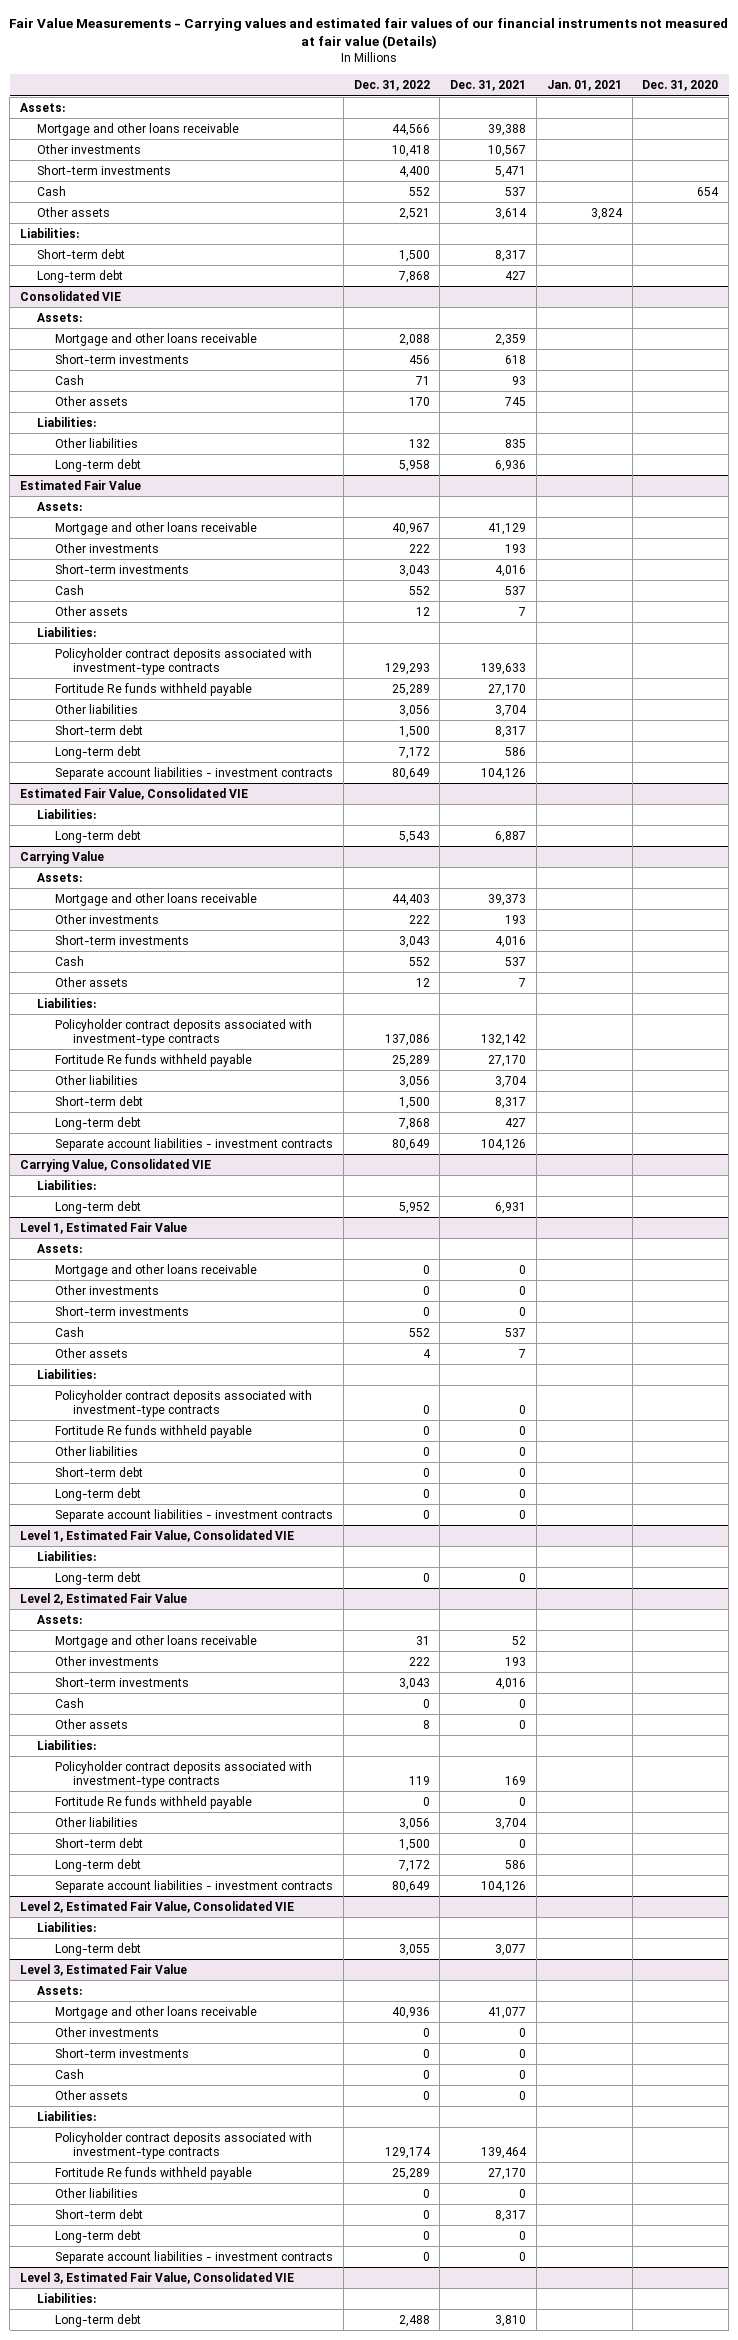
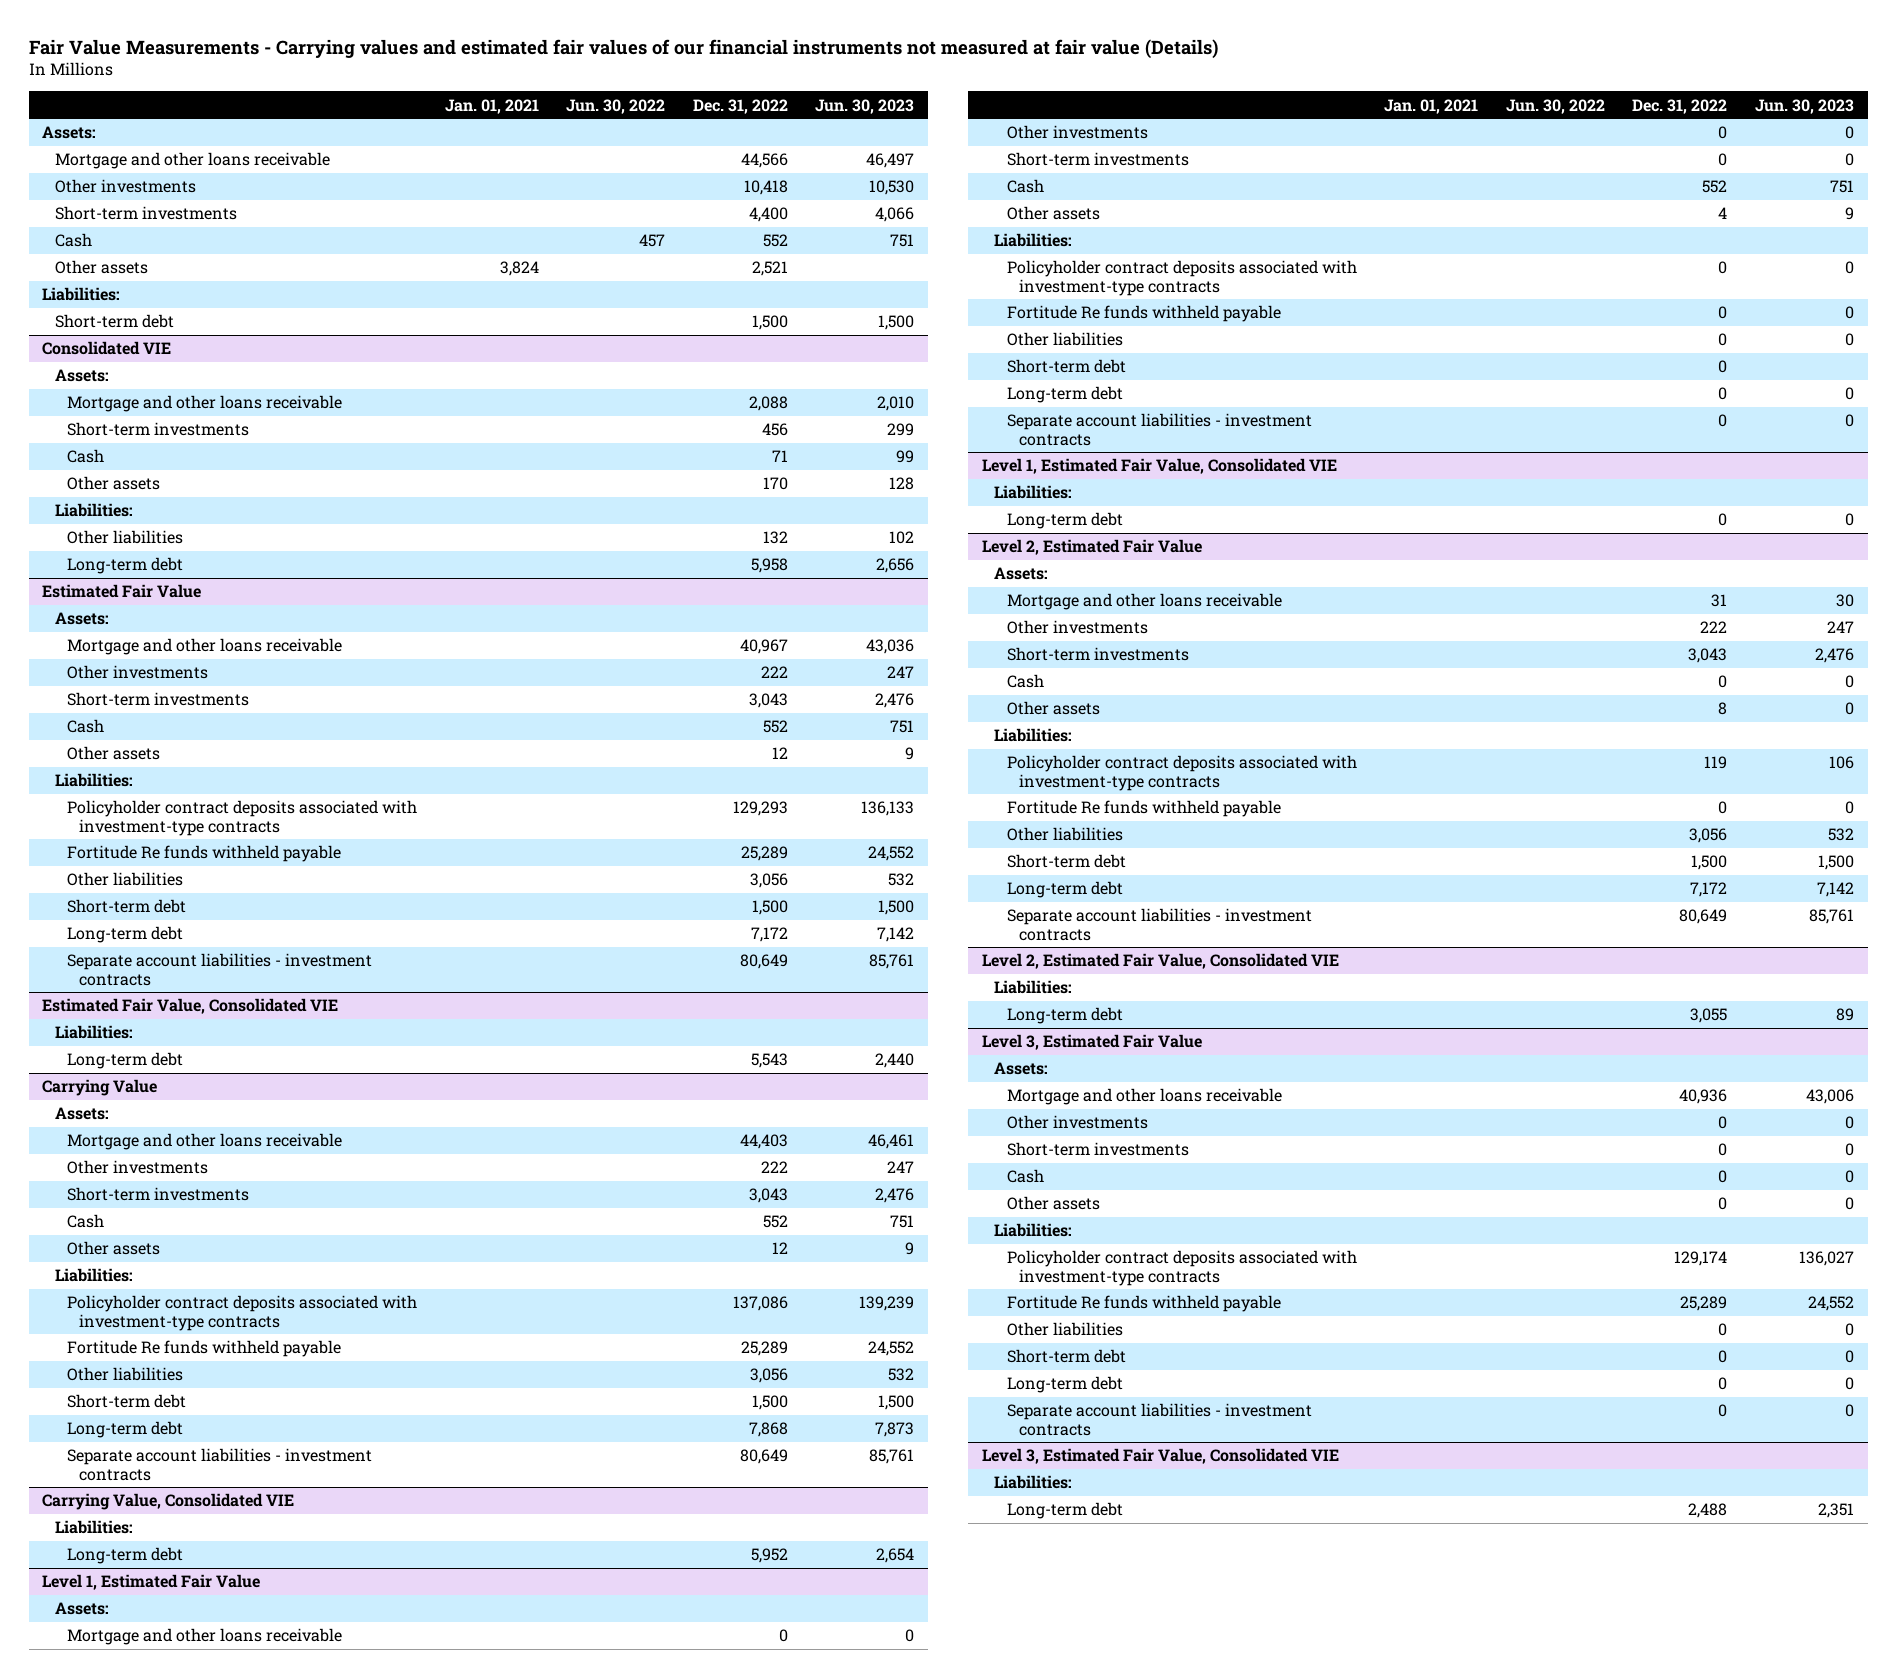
- | Dec. 31, 2022 | Dec. 31, 2021 | Jan. 01, 2021 | Dec. 31, 2020
+ | Jan. 01, 2021 | Jun. 30, 2022 | Dec. 31, 2022 | Jun. 30, 2023
- Long-term debt | 7,868 | 427 | |

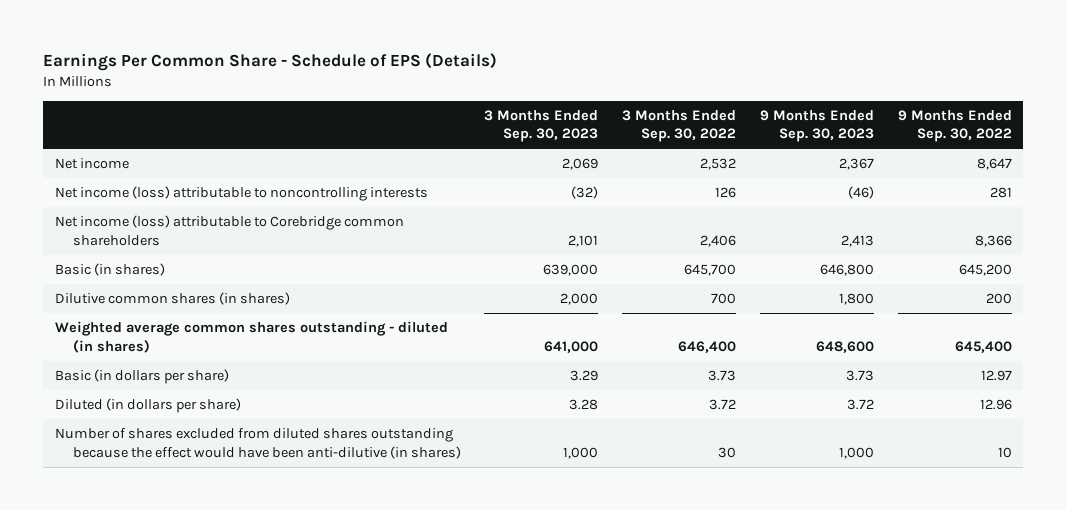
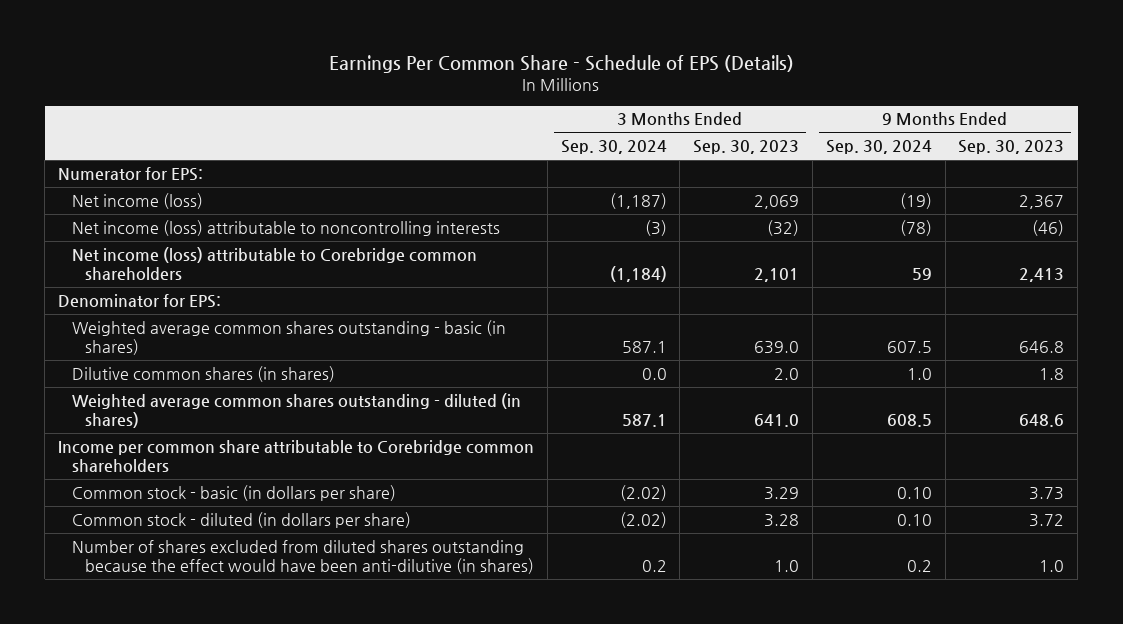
- | 3 Months Ended Sep. 30, 2023 | 3 Months Ended Sep. 30, 2022 | 9 Months Ended Sep. 30, 2023 | 9 Months Ended Sep. 30, 2022
+ | 3 Months Ended Sep. 30, 2024 | 3 Months Ended Sep. 30, 2023 | 9 Months Ended Sep. 30, 2024 | 9 Months Ended Sep. 30, 2023
- Net income | 2,069 | 2,532 | 2,367 | 8,647
+ Numerator for EPS:
+ Net income (loss) | (1,187) | 2,069 | (19) | 2,367
- Basic (in shares) | 639,000 | 645,700 | 646,800 | 645,200
- Dilutive common shares (in shares) | 2,000 | 700 | 1,800 | 200
- Weighted average common shares outstanding - diluted (in shares) | 641,000 | 646,400 | 648,600 | 645,400
- Basic (in dollars per share) | 3.29 | 3.73 | 3.73 | 12.97
- Diluted (in dollars per share) | 3.28 | 3.72 | 3.72 | 12.96
- Number of shares excluded from diluted shares outstanding because the effect would have been anti-dilutive (in shares) | 1,000 | 30 | 1,000 | 10
+ Denominator for EPS:
+ Weighted average common shares outstanding - basic (in shares) | 587.1 | 639.0 | 607.5 | 646.8
+ Dilutive common shares (in shares) | 0.0 | 2.0 | 1.0 | 1.8
+ Weighted average common shares outstanding - diluted (in shares) | 587.1 | 641.0 | 608.5 | 648.6
+ Income per common share attributable to Corebridge common shareholders
+ Common stock - basic (in dollars per share) | (2.02) | 3.29 | 0.10 | 3.73
+ Common stock - diluted (in dollars per share) | (2.02) | 3.28 | 0.10 | 3.72
+ Number of shares excluded from diluted shares outstanding because the effect would have been anti-dilutive (in shares) | 0.2 | 1.0 | 0.2 | 1.0

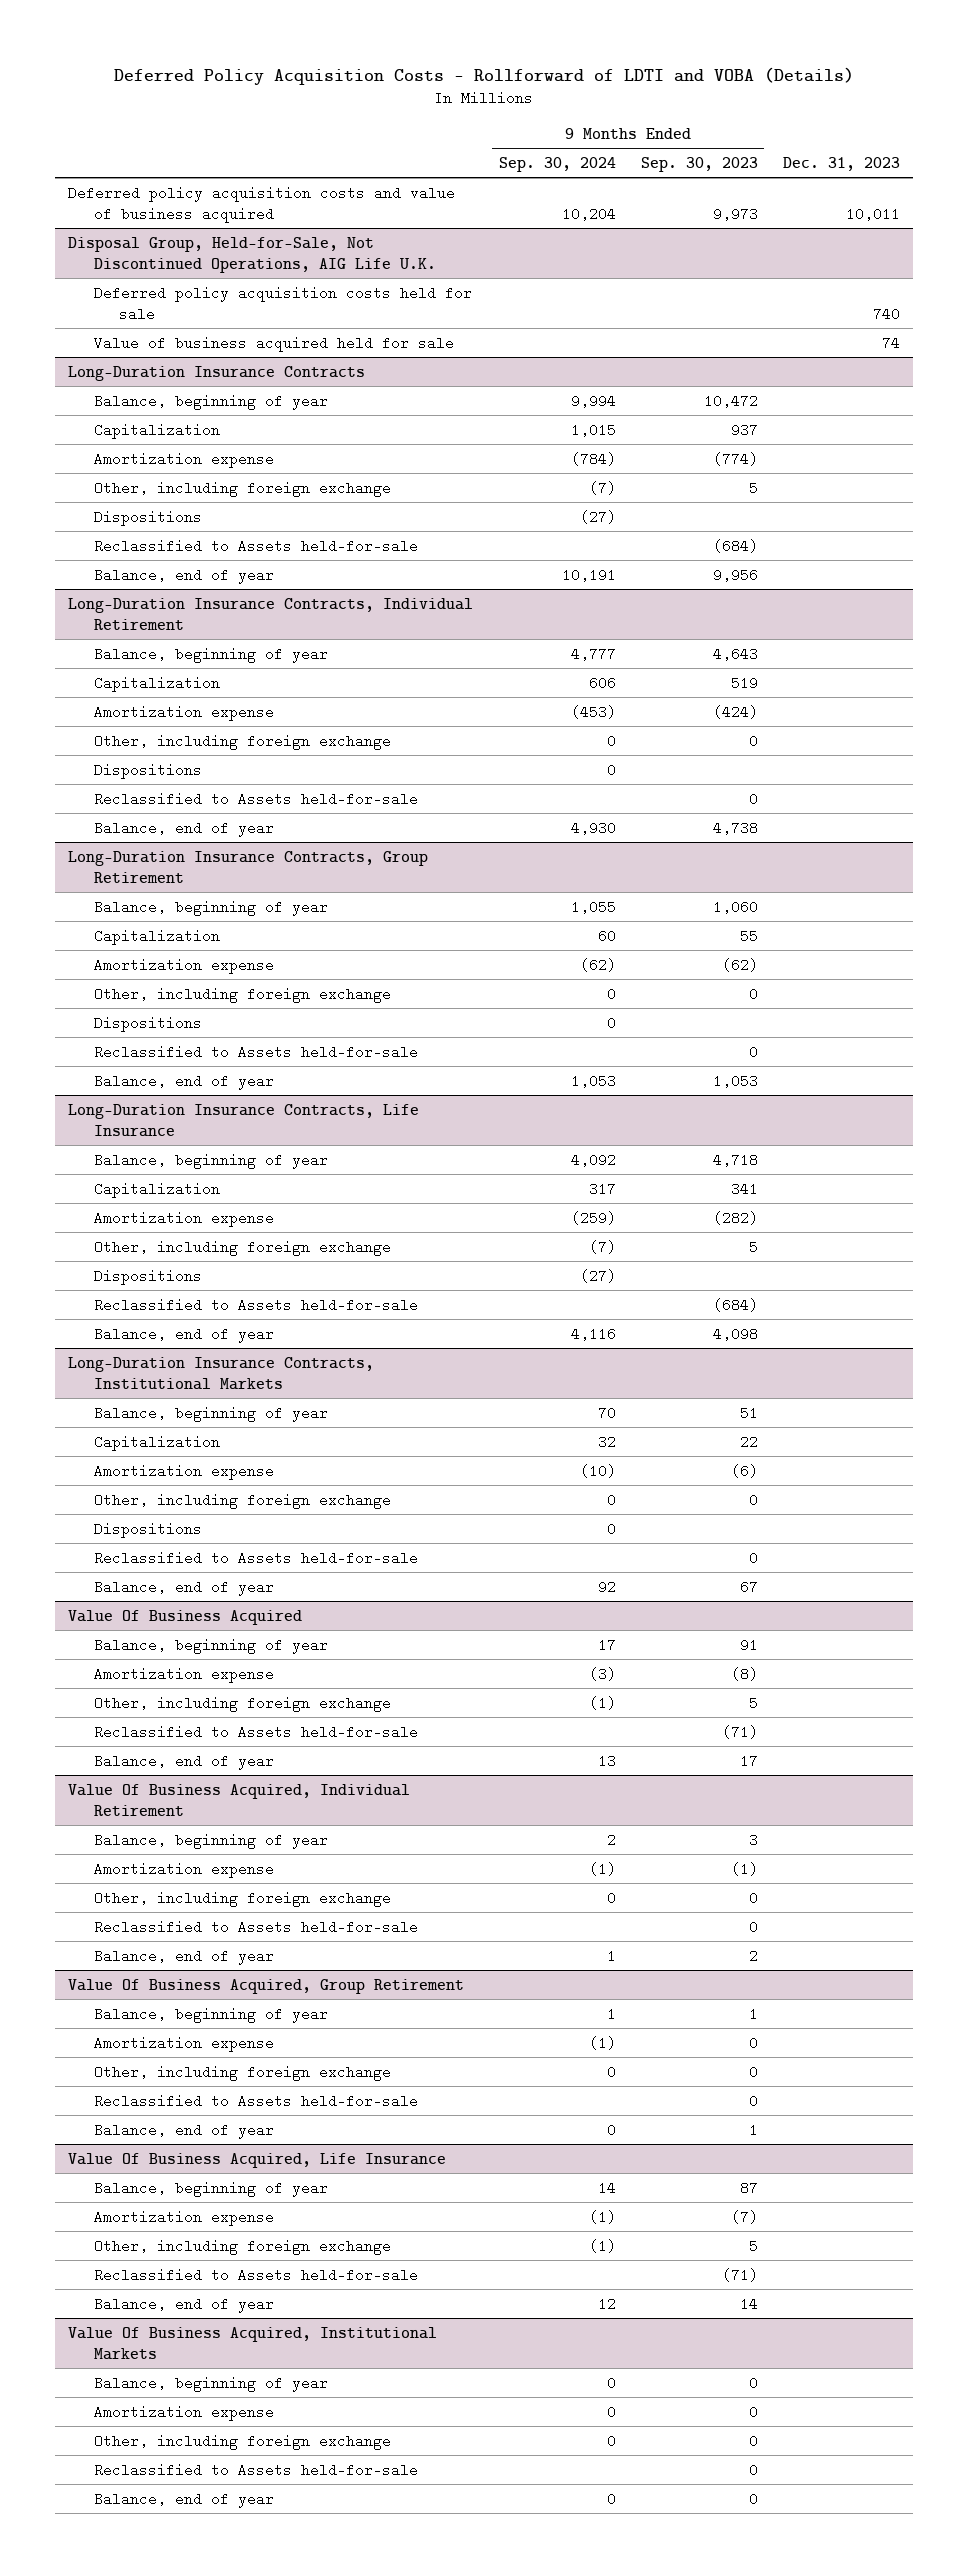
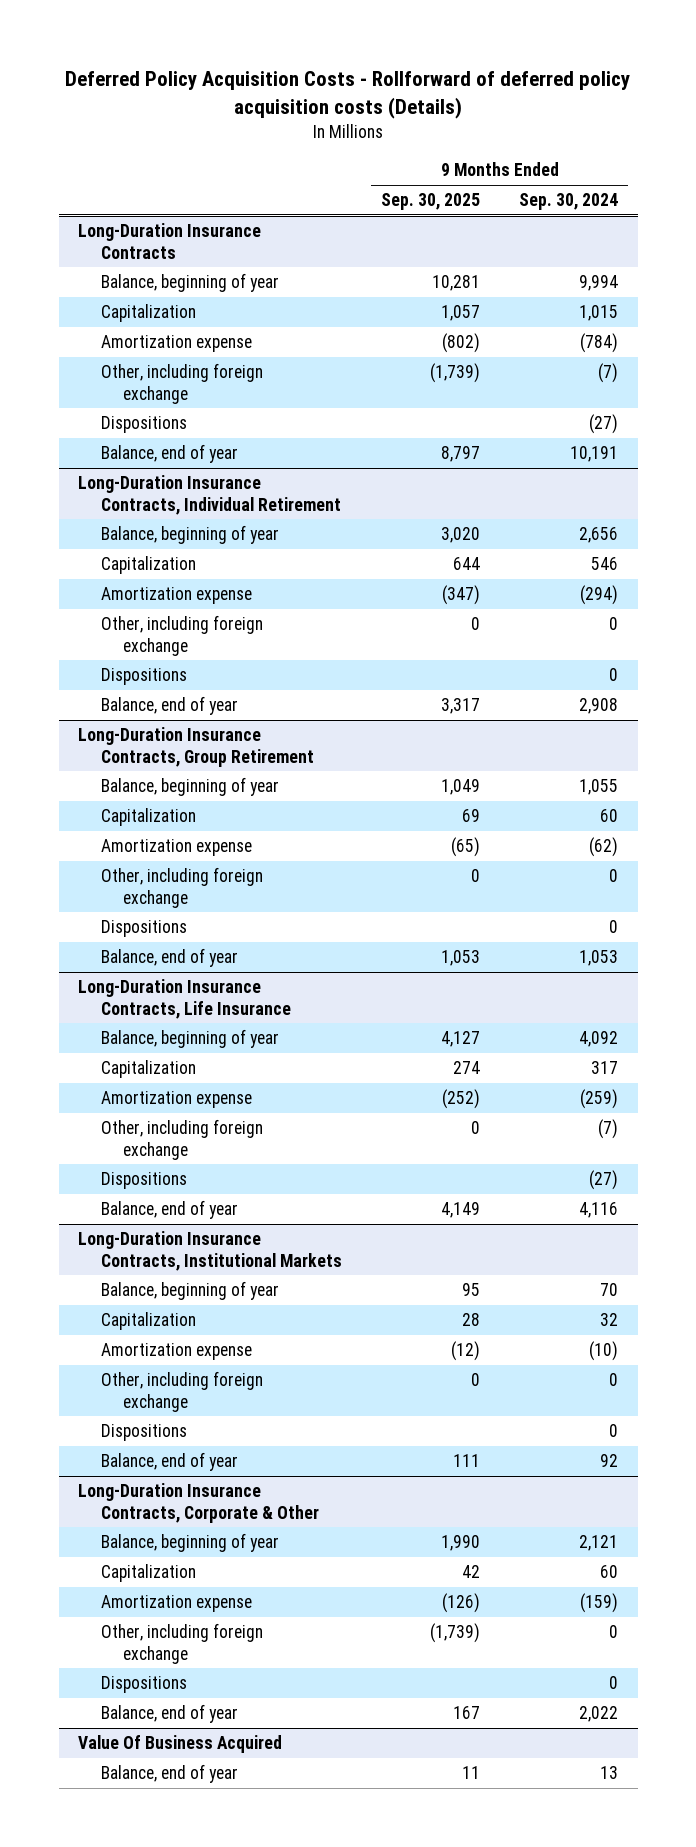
- Deferred Policy Acquisition Costs - Rollforward of LDTI and VOBA (Details)
+ Deferred Policy Acquisition Costs - Rollforward of deferred policy acquisition costs (Details)
- | 9 Months Ended Sep. 30, 2024 | 9 Months Ended Sep. 30, 2023 | Dec. 31, 2023
+ | 9 Months Ended Sep. 30, 2025 | 9 Months Ended Sep. 30, 2024
- Deferred policy acquisition costs and value of business acquired | 10,204 | 9,973 | 10,011
- Disposal Group, Held-for-Sale, Not Discontinued Operations, AIG Life U.K.
- Deferred policy acquisition costs held for sale | | | 740
- Value of business acquired held for sale | | | 74
@ Long-Duration Insurance Contracts
- Reclassified to Assets held-for-sale | | (684) |
@ Long-Duration Insurance Contracts, Individual Retirement
- Balance, beginning of year | 4,777 | 4,643 |
- Capitalization | 606 | 519 |
- Amortization expense | (453) | (424) |
+ Balance, beginning of year | 3,020 | 2,656
+ Capitalization | 644 | 546
+ Amortization expense | (347) | (294)
- Reclassified to Assets held-for-sale | | 0 |
- Balance, end of year | 4,930 | 4,738 |
+ Balance, end of year | 3,317 | 2,908
@ Long-Duration Insurance Contracts, Group Retirement
- Reclassified to Assets held-for-sale | | 0 |
@ Long-Duration Insurance Contracts, Life Insurance
- Reclassified to Assets held-for-sale | | (684) |
@ Long-Duration Insurance Contracts, Institutional Markets
- Reclassified to Assets held-for-sale | | 0 |
+ Long-Duration Insurance Contracts, Corporate & Other
+ Balance, beginning of year | 1,990 | 2,121
+ Capitalization | 42 | 60
+ Amortization expense | (126) | (159)
+ Other, including foreign exchange | (1,739) | 0
+ Dispositions | | 0
+ Balance, end of year | 167 | 2,022
@ Value Of Business Acquired
- Balance, beginning of year | 17 | 91 |
- Amortization expense | (3) | (8) |
- Other, including foreign exchange | (1) | 5 |
- Reclassified to Assets held-for-sale | | (71) |
- Value Of Business Acquired, Individual Retirement
- Balance, beginning of year | 2 | 3 |
- Amortization expense | (1) | (1) |
- Other, including foreign exchange | 0 | 0 |
- Reclassified to Assets held-for-sale | | 0 |
- Balance, end of year | 1 | 2 |
- Value Of Business Acquired, Group Retirement
- Balance, beginning of year | 1 | 1 |
- Amortization expense | (1) | 0 |
- Other, including foreign exchange | 0 | 0 |
- Reclassified to Assets held-for-sale | | 0 |
- Balance, end of year | 0 | 1 |
- Value Of Business Acquired, Life Insurance
- Balance, beginning of year | 14 | 87 |
- Amortization expense | (1) | (7) |
- Other, including foreign exchange | (1) | 5 |
- Reclassified to Assets held-for-sale | | (71) |
- Balance, end of year | 12 | 14 |
- Value Of Business Acquired, Institutional Markets
- Balance, beginning of year | 0 | 0 |
- Amortization expense | 0 | 0 |
- Other, including foreign exchange | 0 | 0 |
- Reclassified to Assets held-for-sale | | 0 |
- Balance, end of year | 0 | 0 |

